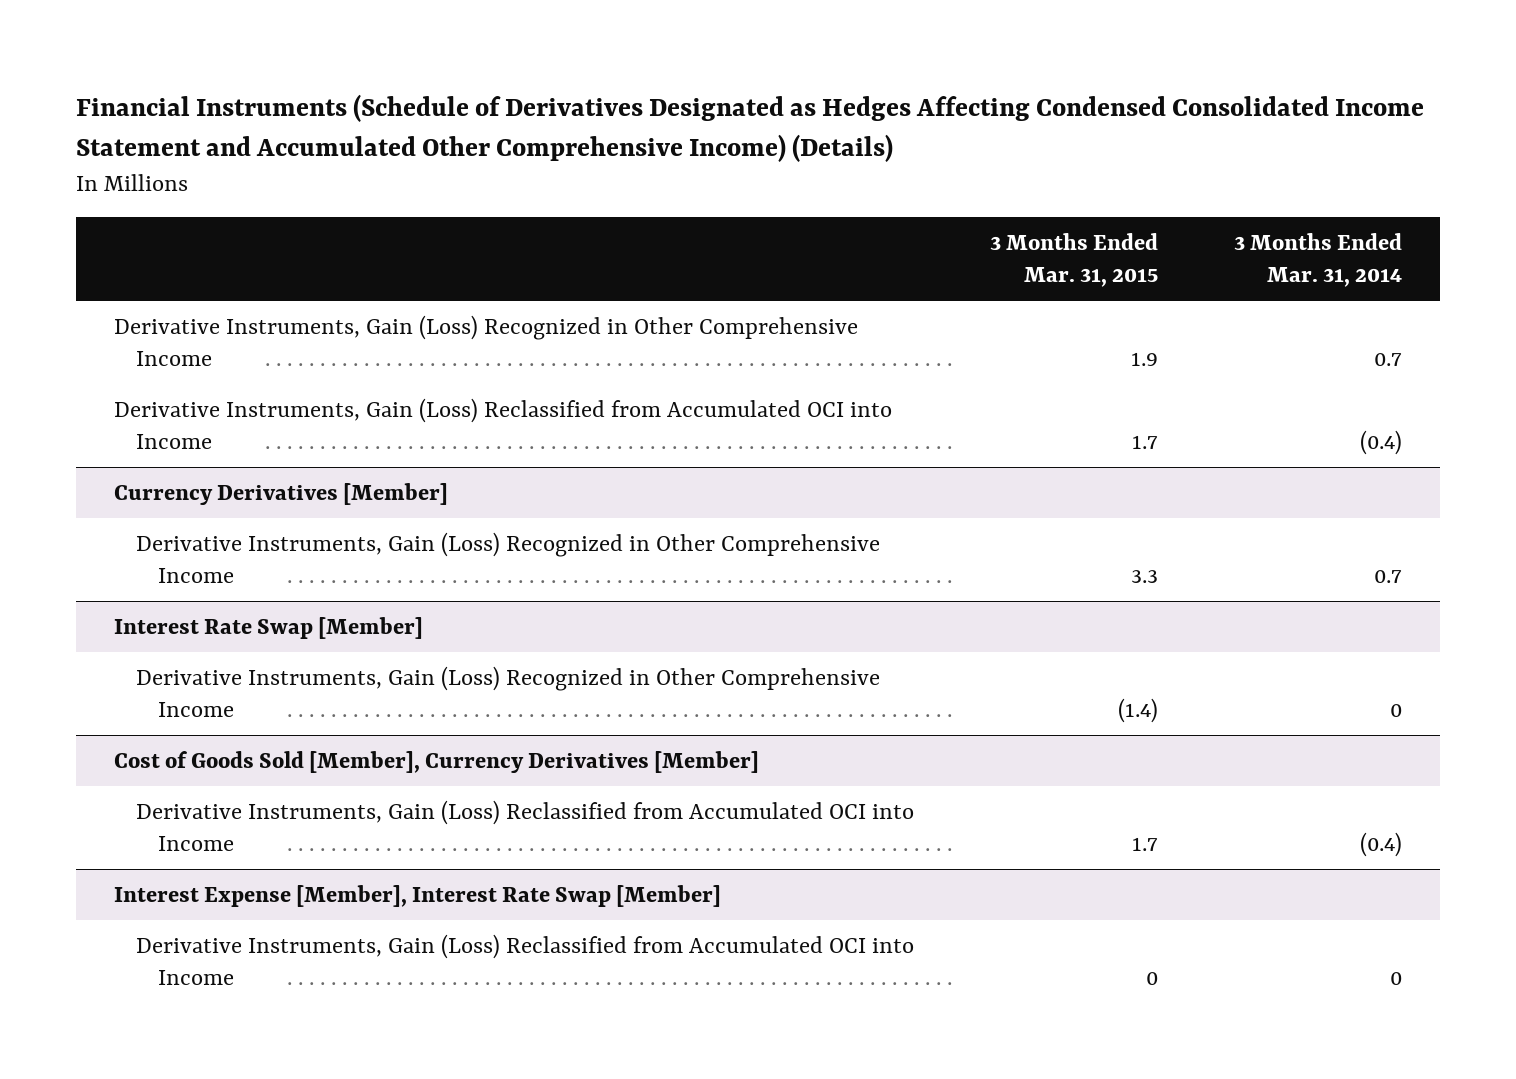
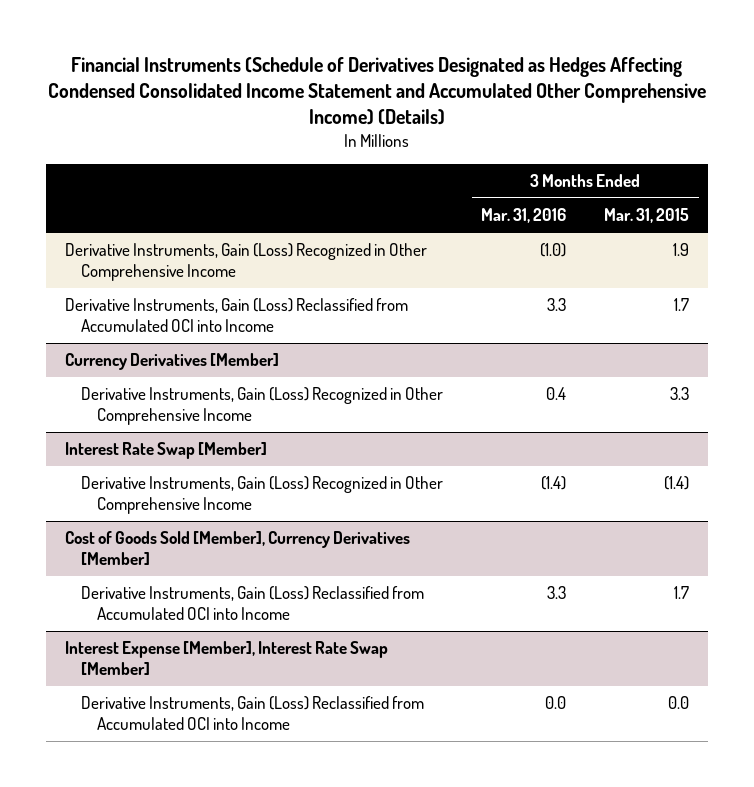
- | 3 Months Ended Mar. 31, 2015 | 3 Months Ended Mar. 31, 2014
+ | 3 Months Ended Mar. 31, 2016 | 3 Months Ended Mar. 31, 2015
@ Interest Expense [Member], Interest Rate Swap [Member]
- Derivative Instruments, Gain (Loss) Reclassified from Accumulated OCI into Income | 0 | 0
+ Derivative Instruments, Gain (Loss) Reclassified from Accumulated OCI into Income | 0.0 | 0.0

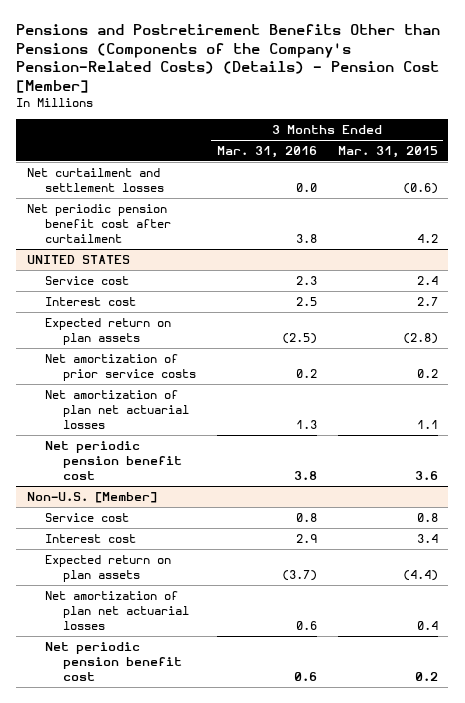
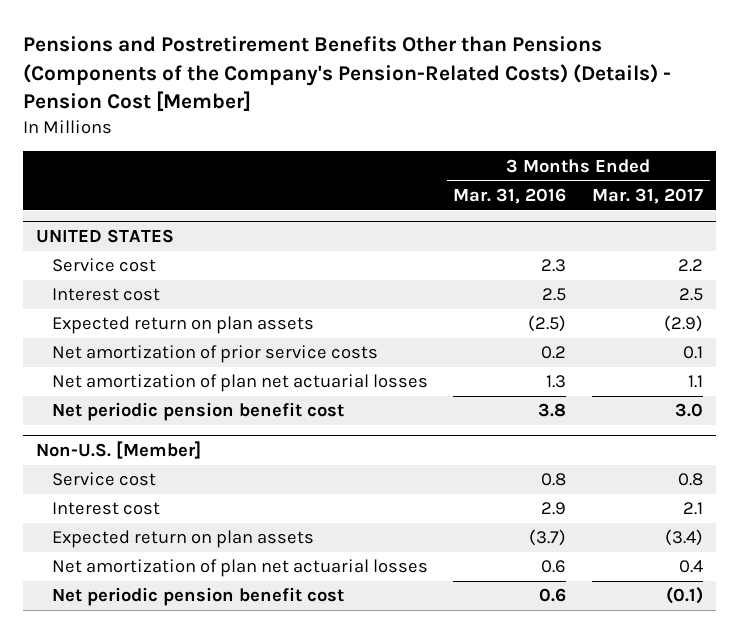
- | 3 Months Ended Mar. 31, 2016 | 3 Months Ended Mar. 31, 2015
+ | 3 Months Ended Mar. 31, 2016 | 3 Months Ended Mar. 31, 2017
- Net curtailment and settlement losses | 0.0 | (0.6)
- Net periodic pension benefit cost after curtailment | 3.8 | 4.2

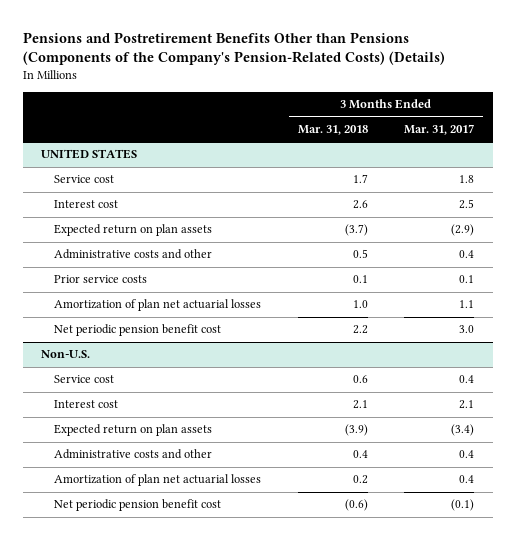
- Pensions and Postretirement Benefits Other than Pensions (Components of the Company's Pension-Related Costs) (Details) - Pension Cost [Member]
+ Pensions and Postretirement Benefits Other than Pensions (Components of the Company's Pension-Related Costs) (Details)
- | 3 Months Ended Mar. 31, 2016 | 3 Months Ended Mar. 31, 2017
+ | 3 Months Ended Mar. 31, 2018 | 3 Months Ended Mar. 31, 2017
@ UNITED STATES
- Service cost | 2.3 | 2.2
+ Service cost | 1.7 | 1.8
- Net amortization of prior service costs | 0.2 | 0.1
- Net amortization of plan net actuarial losses | 1.3 | 1.1
+ Administrative costs and other | 0.5 | 0.4
+ Prior service costs | 0.1 | 0.1
+ Amortization of plan net actuarial losses | 1.0 | 1.1
- Non-U.S. [Member]
- Service cost | 0.8 | 0.8
+ Non-U.S.
+ Service cost | 0.6 | 0.4
- Net amortization of plan net actuarial losses | 0.6 | 0.4
+ Administrative costs and other | 0.4 | 0.4
+ Amortization of plan net actuarial losses | 0.2 | 0.4

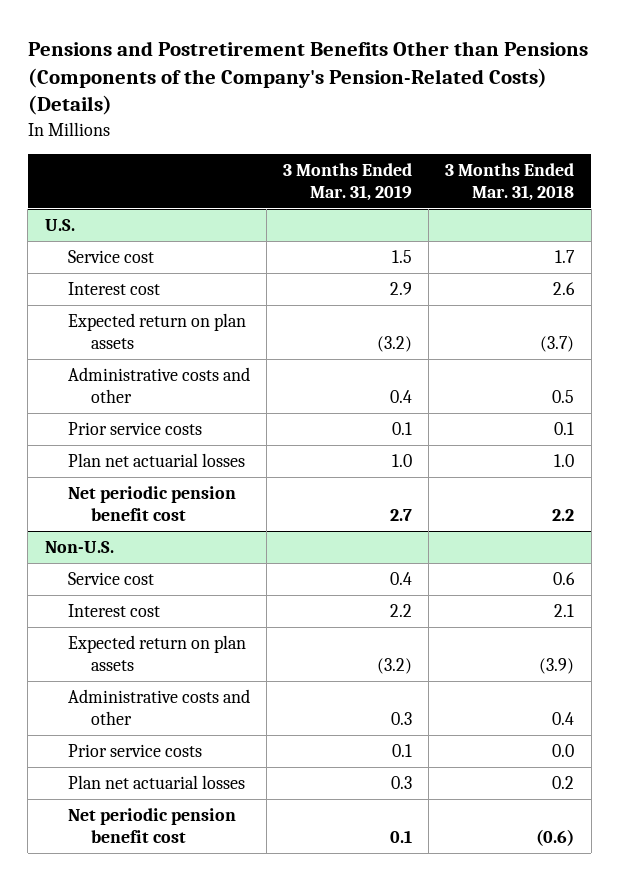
- | 3 Months Ended Mar. 31, 2018 | 3 Months Ended Mar. 31, 2017
+ | 3 Months Ended Mar. 31, 2019 | 3 Months Ended Mar. 31, 2018
- UNITED STATES
+ U.S.
- Amortization of plan net actuarial losses | 1.0 | 1.1
+ Plan net actuarial losses | 1.0 | 1.0
@ Non-U.S.
- Amortization of plan net actuarial losses | 0.2 | 0.4
+ Prior service costs | 0.1 | 0.0
+ Plan net actuarial losses | 0.3 | 0.2

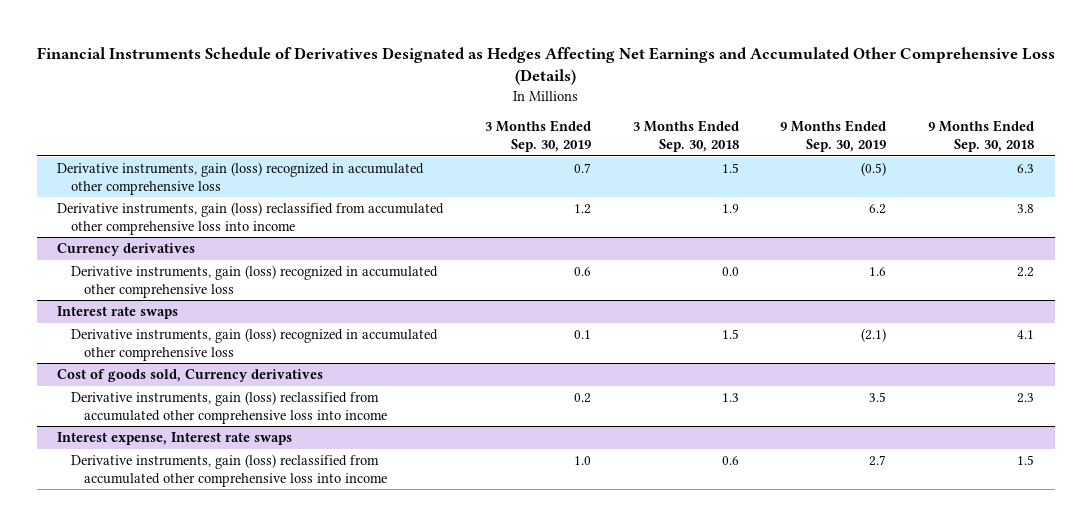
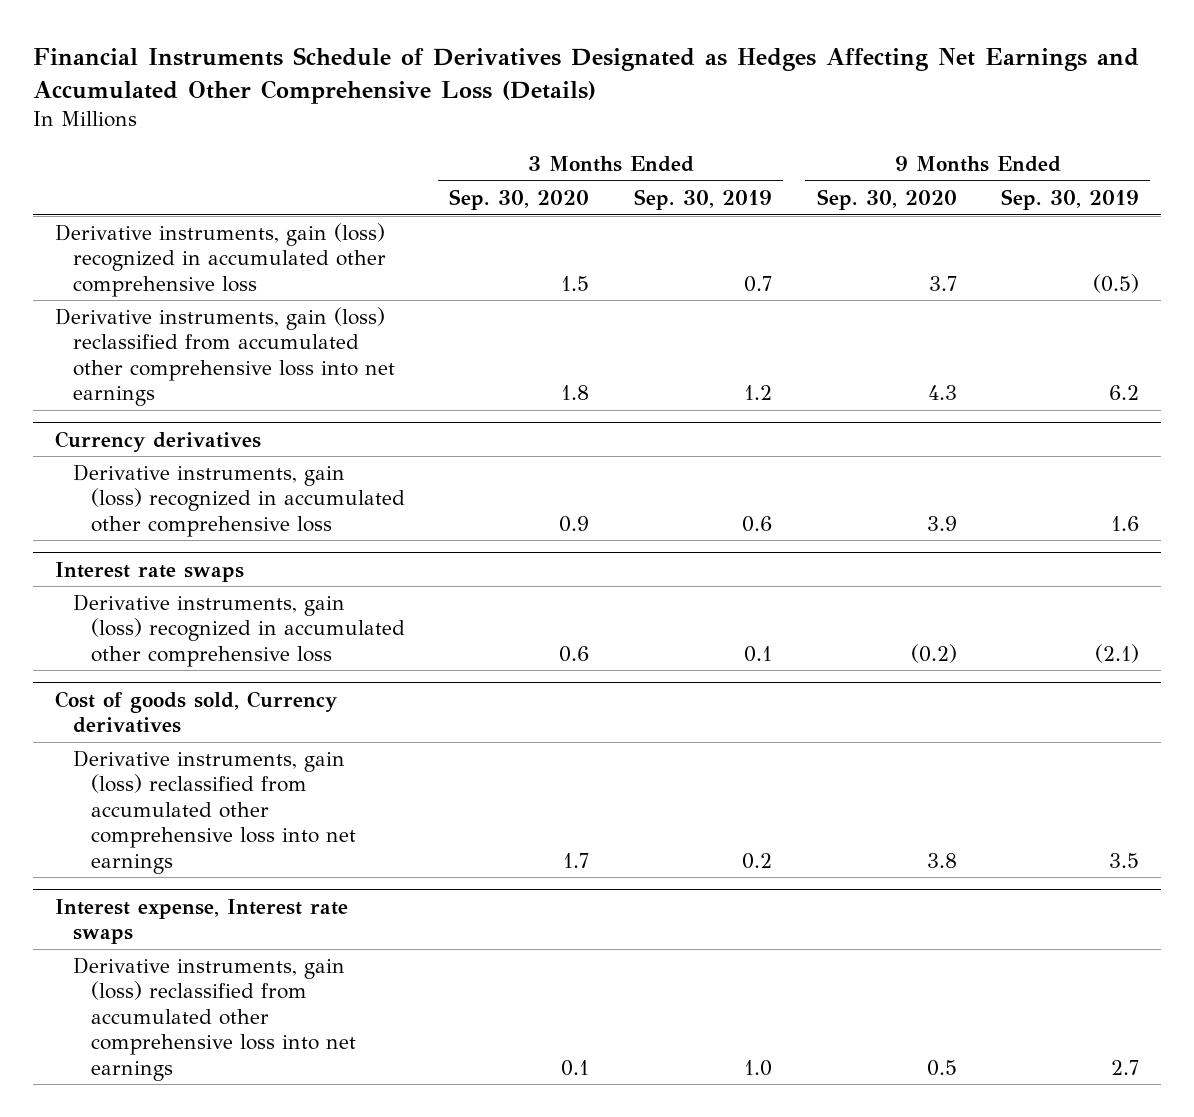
- | 3 Months Ended Sep. 30, 2019 | 3 Months Ended Sep. 30, 2018 | 9 Months Ended Sep. 30, 2019 | 9 Months Ended Sep. 30, 2018
+ | 3 Months Ended Sep. 30, 2020 | 3 Months Ended Sep. 30, 2019 | 9 Months Ended Sep. 30, 2020 | 9 Months Ended Sep. 30, 2019
- Derivative instruments, gain (loss) reclassified from accumulated other comprehensive loss into income | 1.2 | 1.9 | 6.2 | 3.8
+ Derivative instruments, gain (loss) reclassified from accumulated other comprehensive loss into net earnings | 1.8 | 1.2 | 4.3 | 6.2
@ Cost of goods sold, Currency derivatives
- Derivative instruments, gain (loss) reclassified from accumulated other comprehensive loss into income | 0.2 | 1.3 | 3.5 | 2.3
+ Derivative instruments, gain (loss) reclassified from accumulated other comprehensive loss into net earnings | 1.7 | 0.2 | 3.8 | 3.5
@ Interest expense, Interest rate swaps
- Derivative instruments, gain (loss) reclassified from accumulated other comprehensive loss into income | 1.0 | 0.6 | 2.7 | 1.5
+ Derivative instruments, gain (loss) reclassified from accumulated other comprehensive loss into net earnings | 0.1 | 1.0 | 0.5 | 2.7

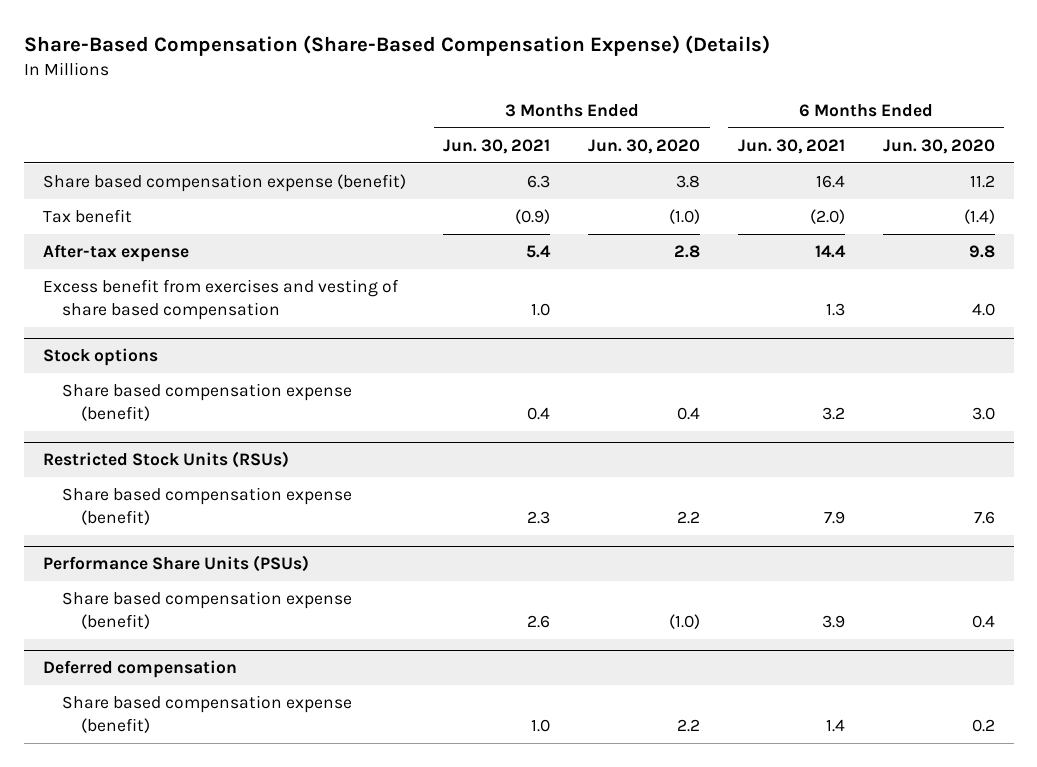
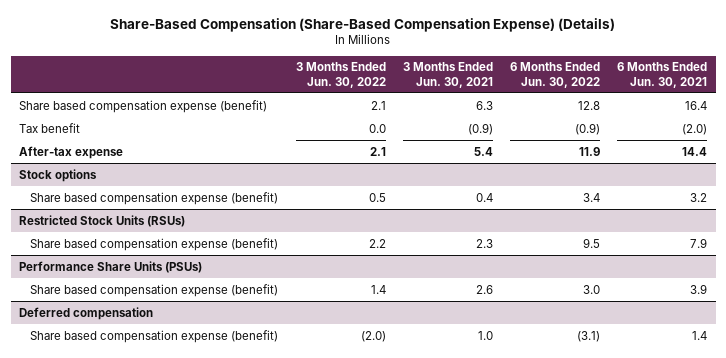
- | 3 Months Ended Jun. 30, 2021 | 3 Months Ended Jun. 30, 2020 | 6 Months Ended Jun. 30, 2021 | 6 Months Ended Jun. 30, 2020
+ | 3 Months Ended Jun. 30, 2022 | 3 Months Ended Jun. 30, 2021 | 6 Months Ended Jun. 30, 2022 | 6 Months Ended Jun. 30, 2021
- Excess benefit from exercises and vesting of share based compensation | 1.0 | | 1.3 | 4.0

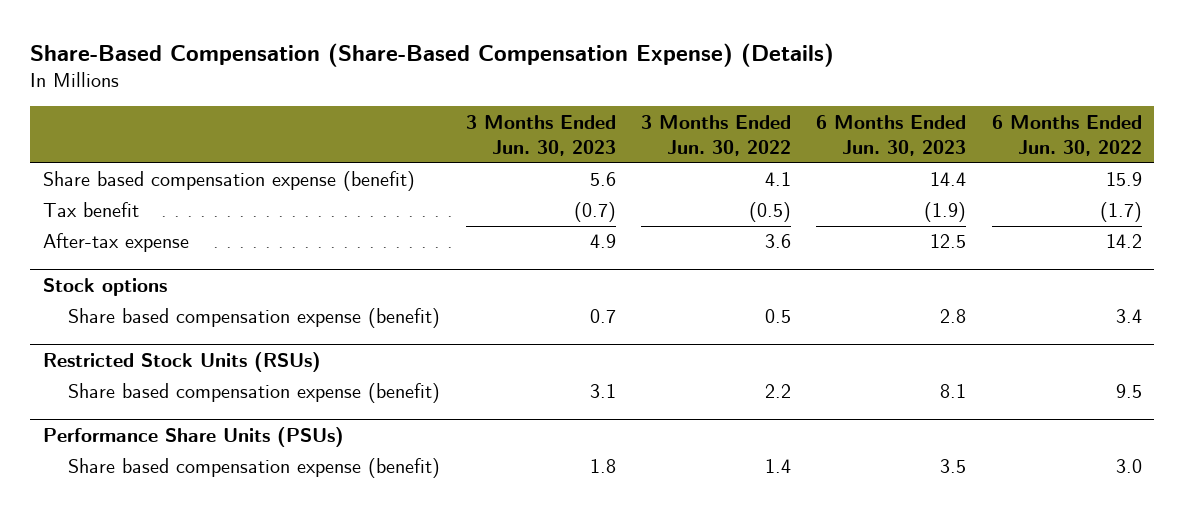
- | 3 Months Ended Jun. 30, 2022 | 3 Months Ended Jun. 30, 2021 | 6 Months Ended Jun. 30, 2022 | 6 Months Ended Jun. 30, 2021
+ | 3 Months Ended Jun. 30, 2023 | 3 Months Ended Jun. 30, 2022 | 6 Months Ended Jun. 30, 2023 | 6 Months Ended Jun. 30, 2022
- Share based compensation expense (benefit) | 2.1 | 6.3 | 12.8 | 16.4
- Tax benefit | 0.0 | (0.9) | (0.9) | (2.0)
- After-tax expense | 2.1 | 5.4 | 11.9 | 14.4
+ Share based compensation expense (benefit) | 5.6 | 4.1 | 14.4 | 15.9
+ Tax benefit | (0.7) | (0.5) | (1.9) | (1.7)
+ After-tax expense | 4.9 | 3.6 | 12.5 | 14.2
- Deferred compensation
- Share based compensation expense (benefit) | (2.0) | 1.0 | (3.1) | 1.4

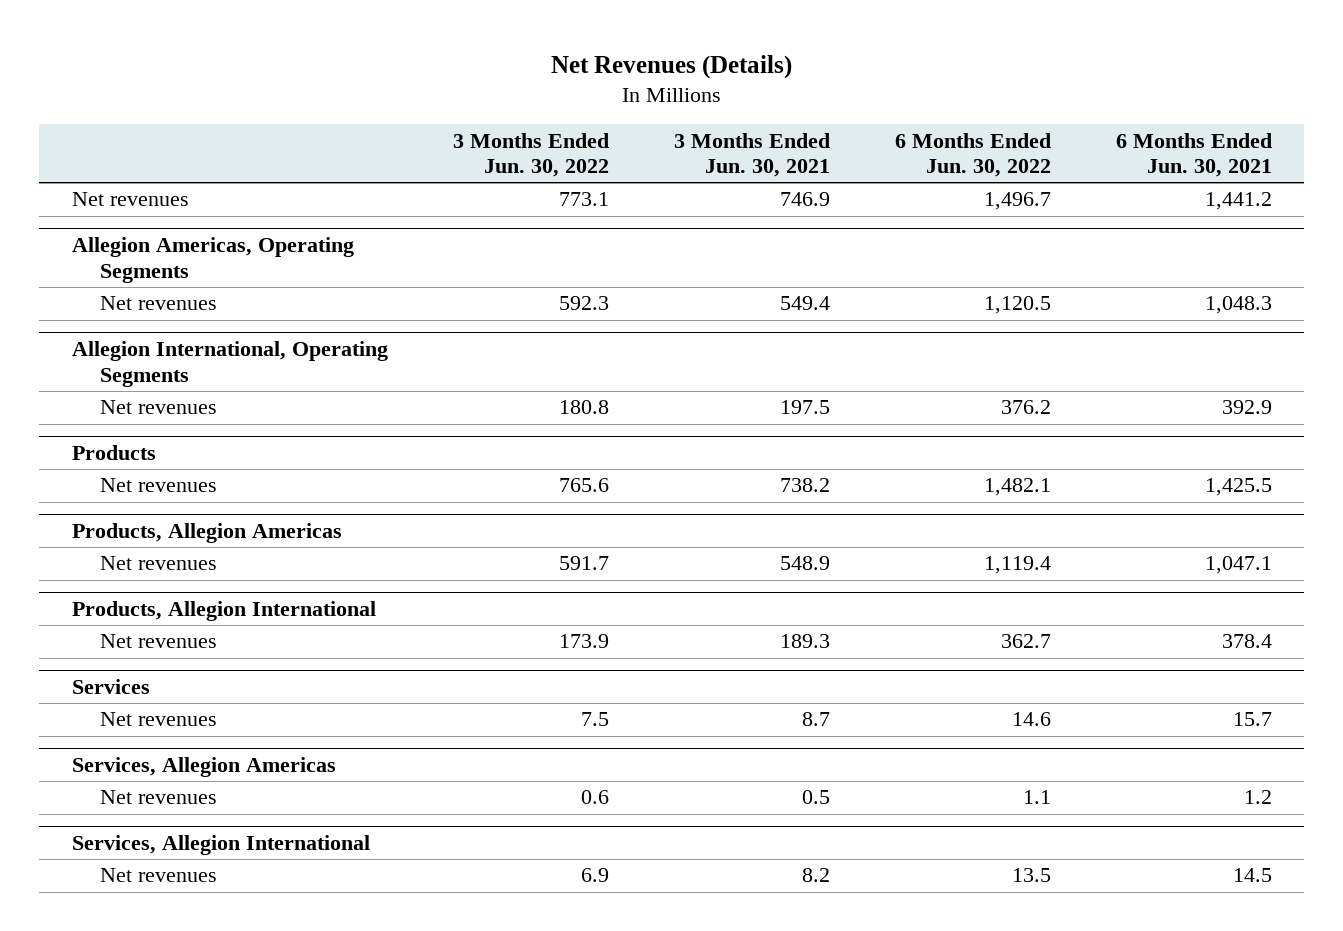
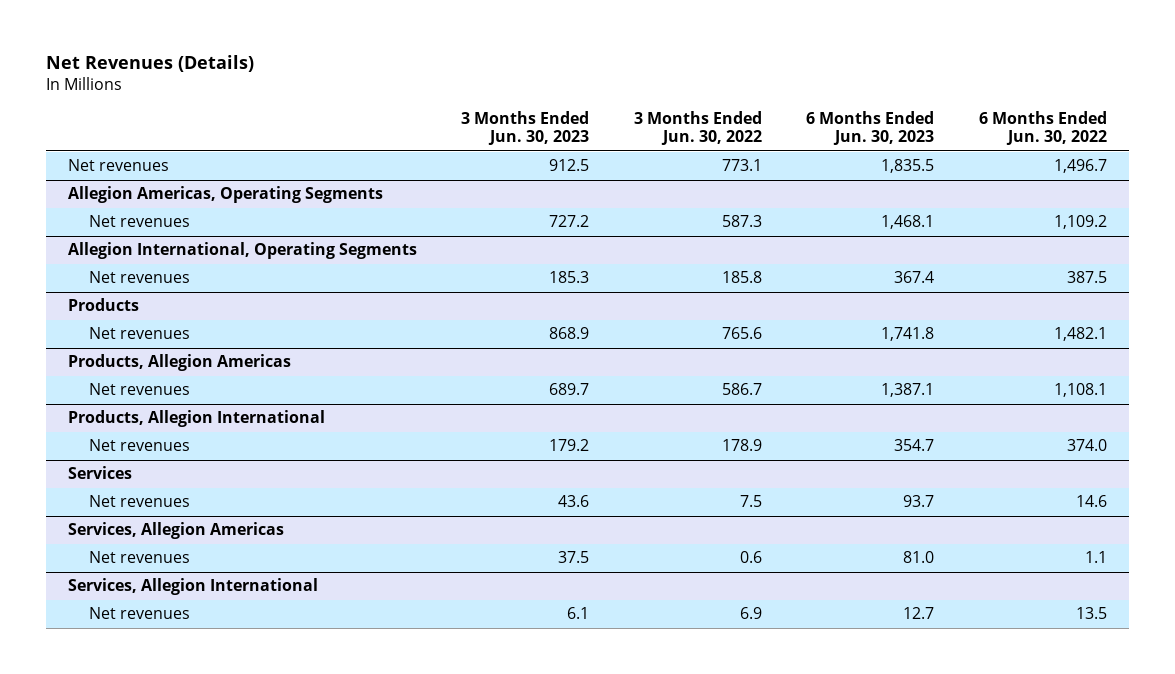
- | 3 Months Ended Jun. 30, 2022 | 3 Months Ended Jun. 30, 2021 | 6 Months Ended Jun. 30, 2022 | 6 Months Ended Jun. 30, 2021
+ | 3 Months Ended Jun. 30, 2023 | 3 Months Ended Jun. 30, 2022 | 6 Months Ended Jun. 30, 2023 | 6 Months Ended Jun. 30, 2022
@ Allegion Americas, Operating Segments
- Net revenues | 592.3 | 549.4 | 1,120.5 | 1,048.3
+ Net revenues | 727.2 | 587.3 | 1,468.1 | 1,109.2
@ Allegion International, Operating Segments
- Net revenues | 180.8 | 197.5 | 376.2 | 392.9
+ Net revenues | 185.3 | 185.8 | 367.4 | 387.5
@ Products, Allegion Americas
- Net revenues | 591.7 | 548.9 | 1,119.4 | 1,047.1
+ Net revenues | 689.7 | 586.7 | 1,387.1 | 1,108.1
@ Products, Allegion International
- Net revenues | 173.9 | 189.3 | 362.7 | 378.4
+ Net revenues | 179.2 | 178.9 | 354.7 | 374.0

